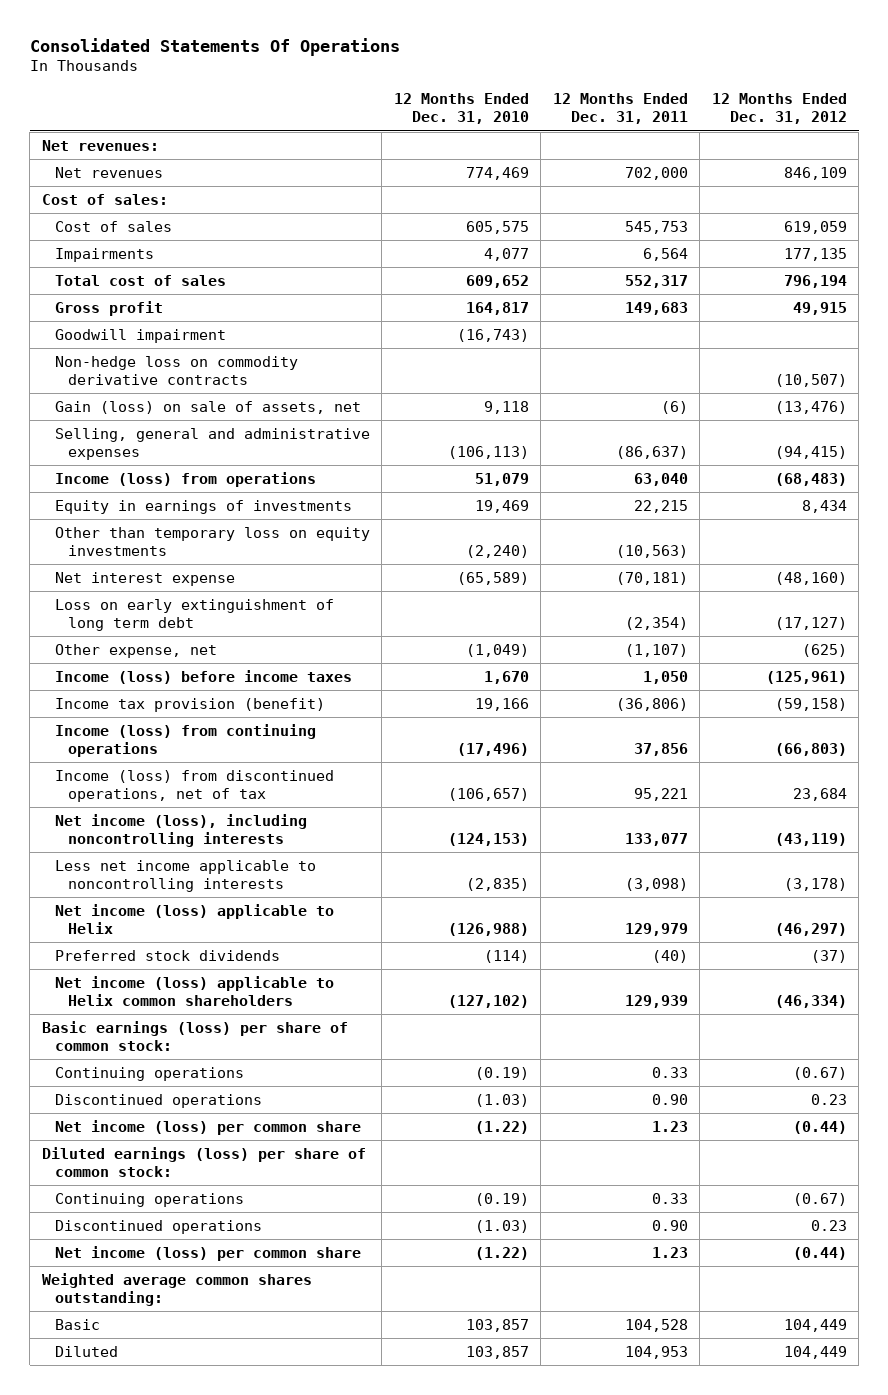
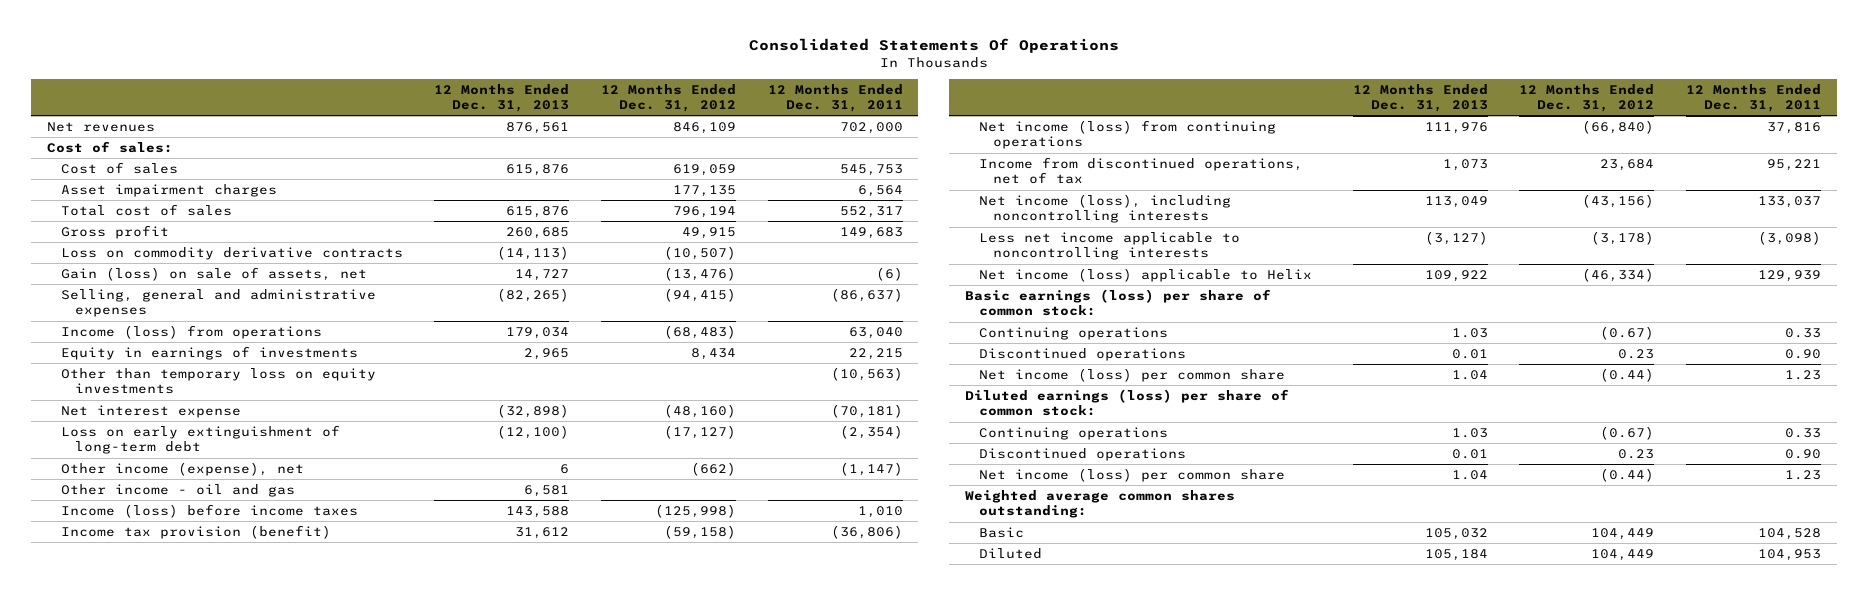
- | 12 Months Ended Dec. 31, 2010 | 12 Months Ended Dec. 31, 2011 | 12 Months Ended Dec. 31, 2012
+ | 12 Months Ended Dec. 31, 2013 | 12 Months Ended Dec. 31, 2012 | 12 Months Ended Dec. 31, 2011
- Net revenues:
- Impairments | 4,077 | 6,564 | 177,135
+ Asset impairment charges | | 177,135 | 6,564
- Goodwill impairment | (16,743) | |
- Non-hedge loss on commodity derivative contracts | | | (10,507)
+ Loss on commodity derivative contracts | (14,113) | (10,507) |
- Loss on early extinguishment of long term debt | | (2,354) | (17,127)
- Other expense, net | (1,049) | (1,107) | (625)
- Income (loss) before income taxes | 1,670 | 1,050 | (125,961)
+ Loss on early extinguishment of long-term debt | (12,100) | (17,127) | (2,354)
+ Other income (expense), net | 6 | (662) | (1,147)
+ Other income - oil and gas | 6,581 | |
+ Income (loss) before income taxes | 143,588 | (125,998) | 1,010
- Income (loss) from continuing operations | (17,496) | 37,856 | (66,803)
- Income (loss) from discontinued operations, net of tax | (106,657) | 95,221 | 23,684
- Net income (loss), including noncontrolling interests | (124,153) | 133,077 | (43,119)
+ Net income (loss) from continuing operations | 111,976 | (66,840) | 37,816
+ Income from discontinued operations, net of tax | 1,073 | 23,684 | 95,221
+ Net income (loss), including noncontrolling interests | 113,049 | (43,156) | 133,037
- Net income (loss) applicable to Helix | (126,988) | 129,979 | (46,297)
- Preferred stock dividends | (114) | (40) | (37)
- Net income (loss) applicable to Helix common shareholders | (127,102) | 129,939 | (46,334)
+ Net income (loss) applicable to Helix | 109,922 | (46,334) | 129,939

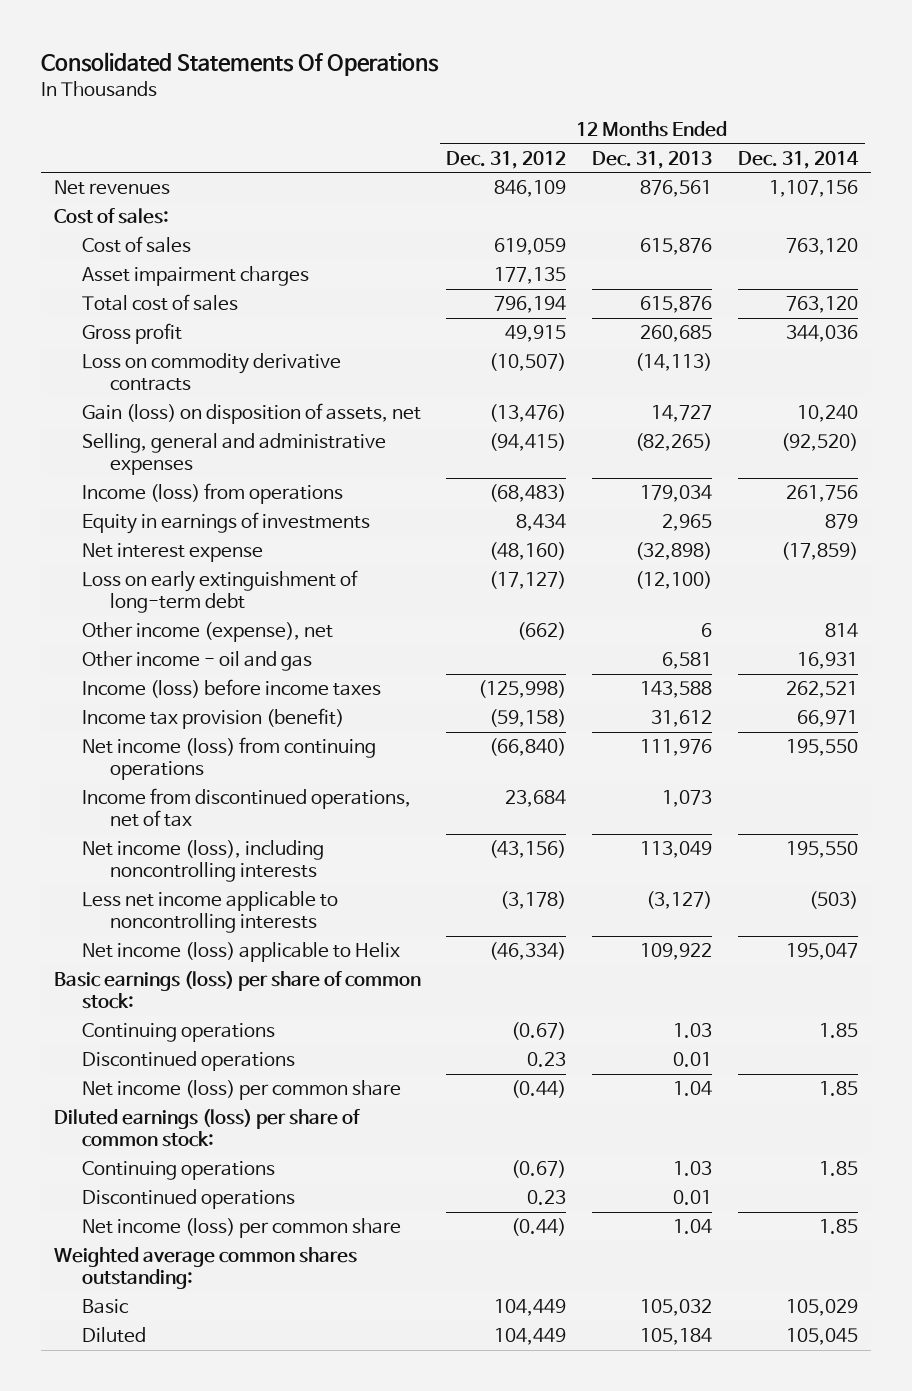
- | 12 Months Ended Dec. 31, 2013 | 12 Months Ended Dec. 31, 2012 | 12 Months Ended Dec. 31, 2011
+ | 12 Months Ended Dec. 31, 2012 | 12 Months Ended Dec. 31, 2013 | 12 Months Ended Dec. 31, 2014
- Gain (loss) on sale of assets, net | 14,727 | (13,476) | (6)
+ Gain (loss) on disposition of assets, net | (13,476) | 14,727 | 10,240
- Other than temporary loss on equity investments | | | (10,563)

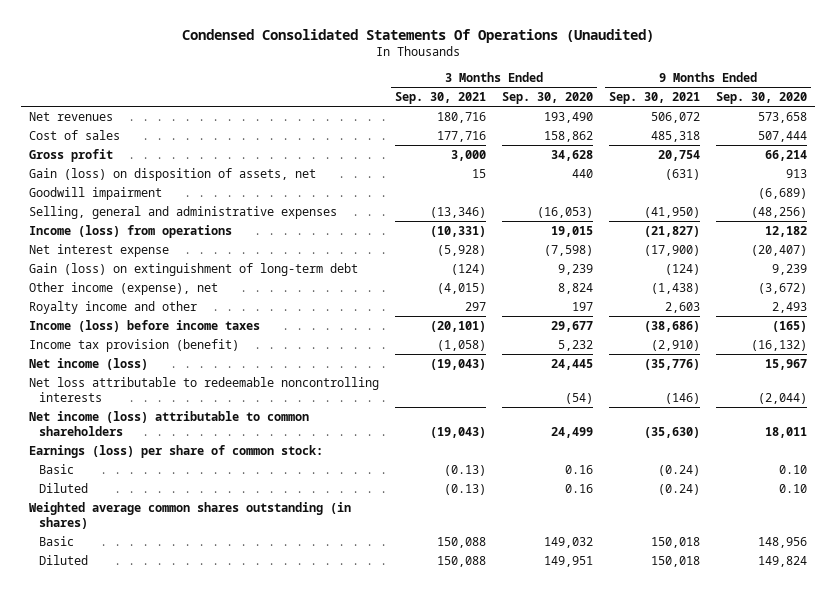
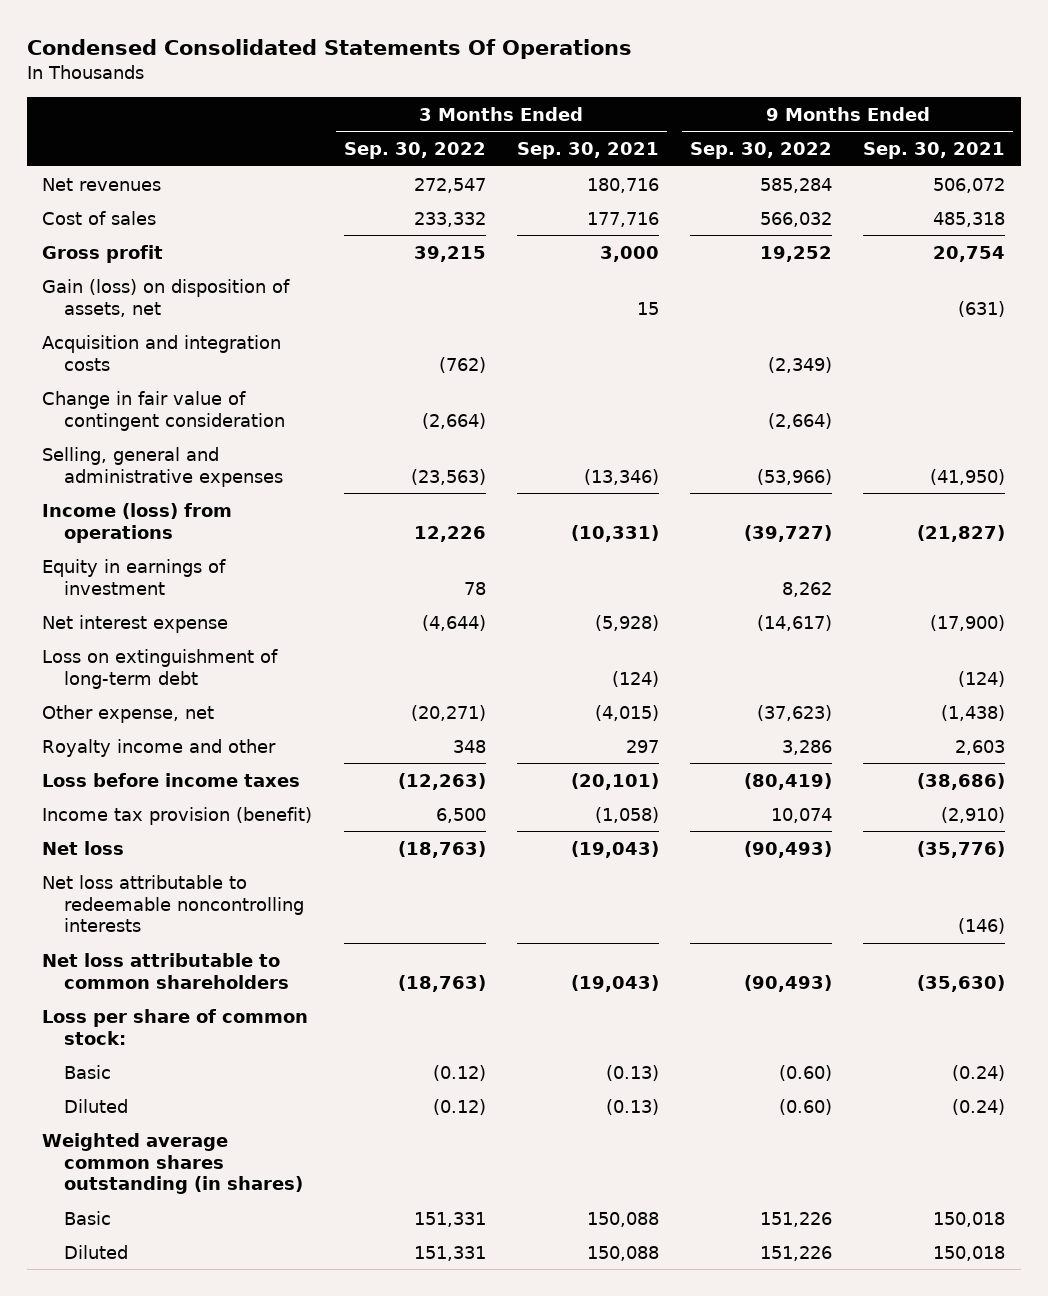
- Condensed Consolidated Statements Of Operations (Unaudited)
+ Condensed Consolidated Statements Of Operations
- | 3 Months Ended Sep. 30, 2021 | 3 Months Ended Sep. 30, 2020 | 9 Months Ended Sep. 30, 2021 | 9 Months Ended Sep. 30, 2020
+ | 3 Months Ended Sep. 30, 2022 | 3 Months Ended Sep. 30, 2021 | 9 Months Ended Sep. 30, 2022 | 9 Months Ended Sep. 30, 2021
- Goodwill impairment | | | | (6,689)
+ Acquisition and integration costs | (762) | | (2,349) |
+ Change in fair value of contingent consideration | (2,664) | | (2,664) |
+ Equity in earnings of investment | 78 | | 8,262 |
- Gain (loss) on extinguishment of long-term debt | (124) | 9,239 | (124) | 9,239
- Other income (expense), net | (4,015) | 8,824 | (1,438) | (3,672)
+ Loss on extinguishment of long-term debt | | (124) | | (124)
+ Other expense, net | (20,271) | (4,015) | (37,623) | (1,438)
- Income (loss) before income taxes | (20,101) | 29,677 | (38,686) | (165)
+ Loss before income taxes | (12,263) | (20,101) | (80,419) | (38,686)
- Net income (loss) | (19,043) | 24,445 | (35,776) | 15,967
+ Net loss | (18,763) | (19,043) | (90,493) | (35,776)
- Net income (loss) attributable to common shareholders | (19,043) | 24,499 | (35,630) | 18,011
- Earnings (loss) per share of common stock:
+ Net loss attributable to common shareholders | (18,763) | (19,043) | (90,493) | (35,630)
+ Loss per share of common stock:

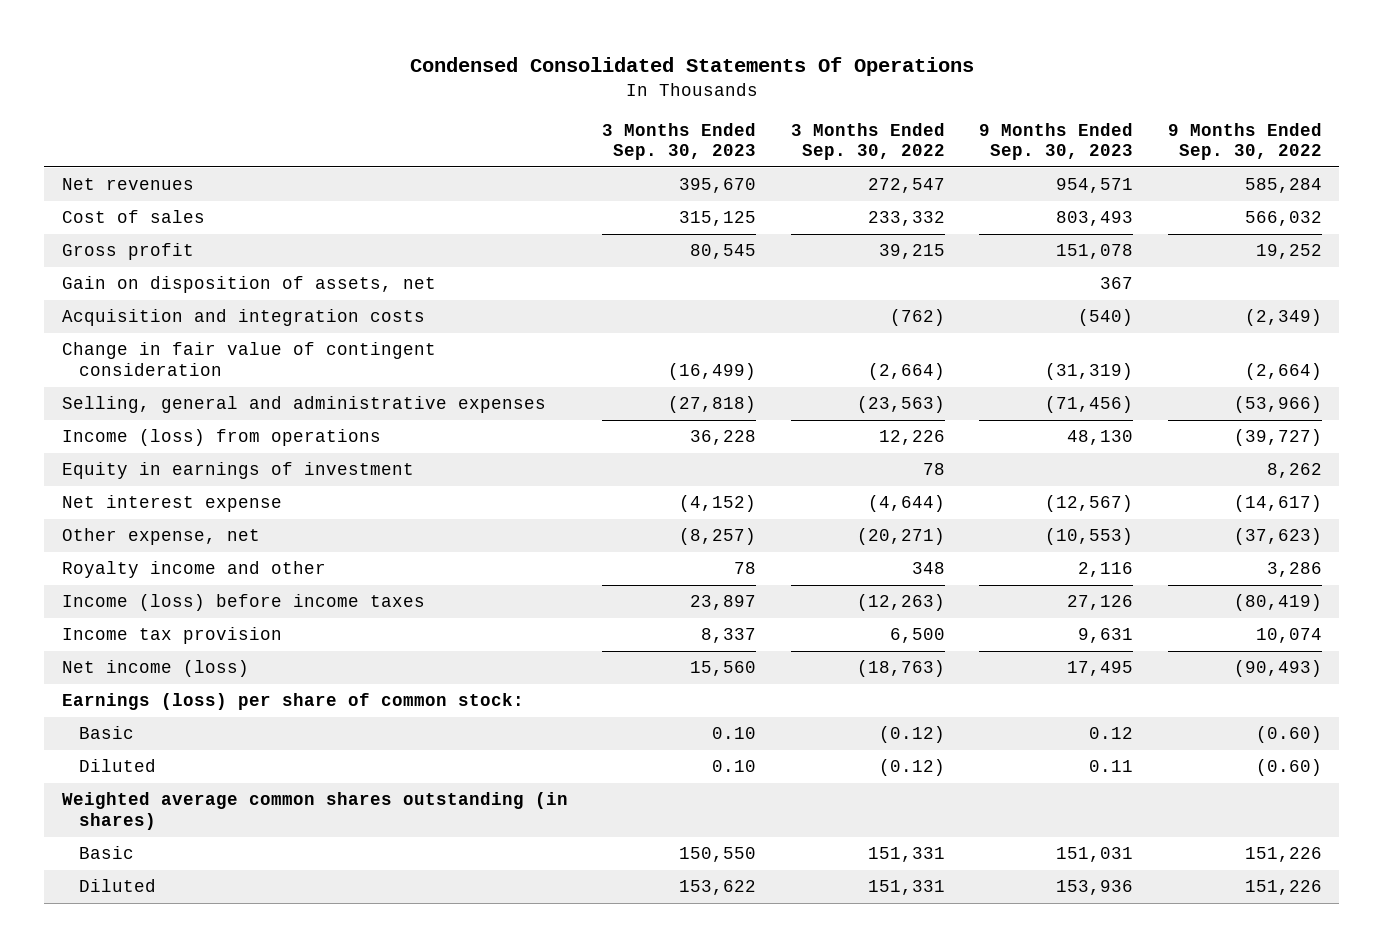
- | 3 Months Ended Sep. 30, 2022 | 3 Months Ended Sep. 30, 2021 | 9 Months Ended Sep. 30, 2022 | 9 Months Ended Sep. 30, 2021
+ | 3 Months Ended Sep. 30, 2023 | 3 Months Ended Sep. 30, 2022 | 9 Months Ended Sep. 30, 2023 | 9 Months Ended Sep. 30, 2022
- Gain (loss) on disposition of assets, net | | 15 | | (631)
+ Gain on disposition of assets, net | | | 367 |
- Loss on extinguishment of long-term debt | | (124) | | (124)
- Loss before income taxes | (12,263) | (20,101) | (80,419) | (38,686)
- Income tax provision (benefit) | 6,500 | (1,058) | 10,074 | (2,910)
- Net loss | (18,763) | (19,043) | (90,493) | (35,776)
- Net loss attributable to redeemable noncontrolling interests | | | | (146)
- Net loss attributable to common shareholders | (18,763) | (19,043) | (90,493) | (35,630)
- Loss per share of common stock:
+ Income (loss) before income taxes | 23,897 | (12,263) | 27,126 | (80,419)
+ Income tax provision | 8,337 | 6,500 | 9,631 | 10,074
+ Net income (loss) | 15,560 | (18,763) | 17,495 | (90,493)
+ Earnings (loss) per share of common stock:

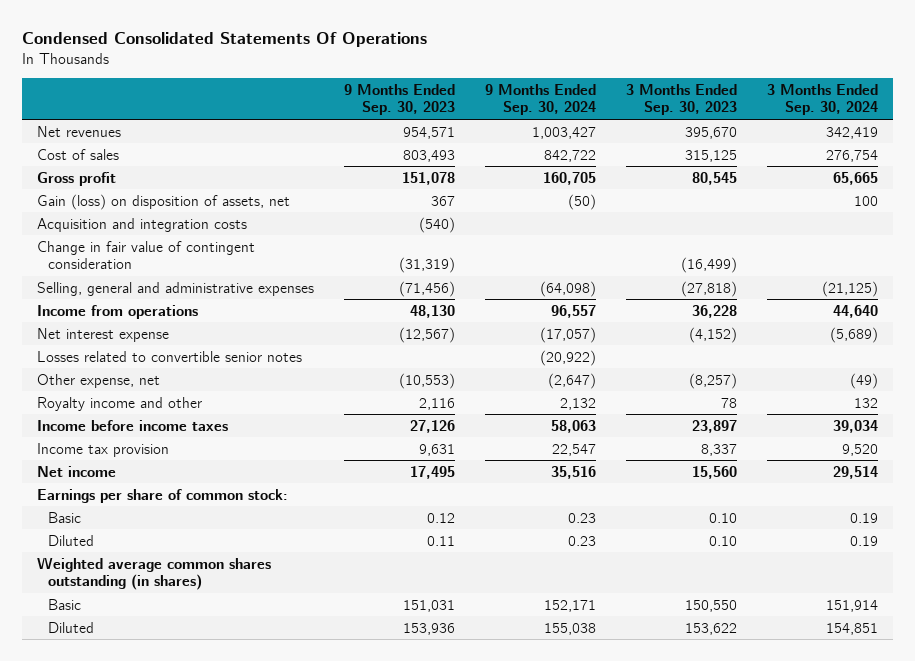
- | 3 Months Ended Sep. 30, 2023 | 3 Months Ended Sep. 30, 2022 | 9 Months Ended Sep. 30, 2023 | 9 Months Ended Sep. 30, 2022
+ | 9 Months Ended Sep. 30, 2023 | 9 Months Ended Sep. 30, 2024 | 3 Months Ended Sep. 30, 2023 | 3 Months Ended Sep. 30, 2024
- Gain on disposition of assets, net | | | 367 |
+ Gain (loss) on disposition of assets, net | 367 | (50) | | 100
- Income (loss) from operations | 36,228 | 12,226 | 48,130 | (39,727)
- Equity in earnings of investment | | 78 | | 8,262
+ Income from operations | 48,130 | 96,557 | 36,228 | 44,640
+ Losses related to convertible senior notes | | (20,922) | |
- Income (loss) before income taxes | 23,897 | (12,263) | 27,126 | (80,419)
+ Income before income taxes | 27,126 | 58,063 | 23,897 | 39,034
- Net income (loss) | 15,560 | (18,763) | 17,495 | (90,493)
- Earnings (loss) per share of common stock:
+ Net income | 17,495 | 35,516 | 15,560 | 29,514
+ Earnings per share of common stock:

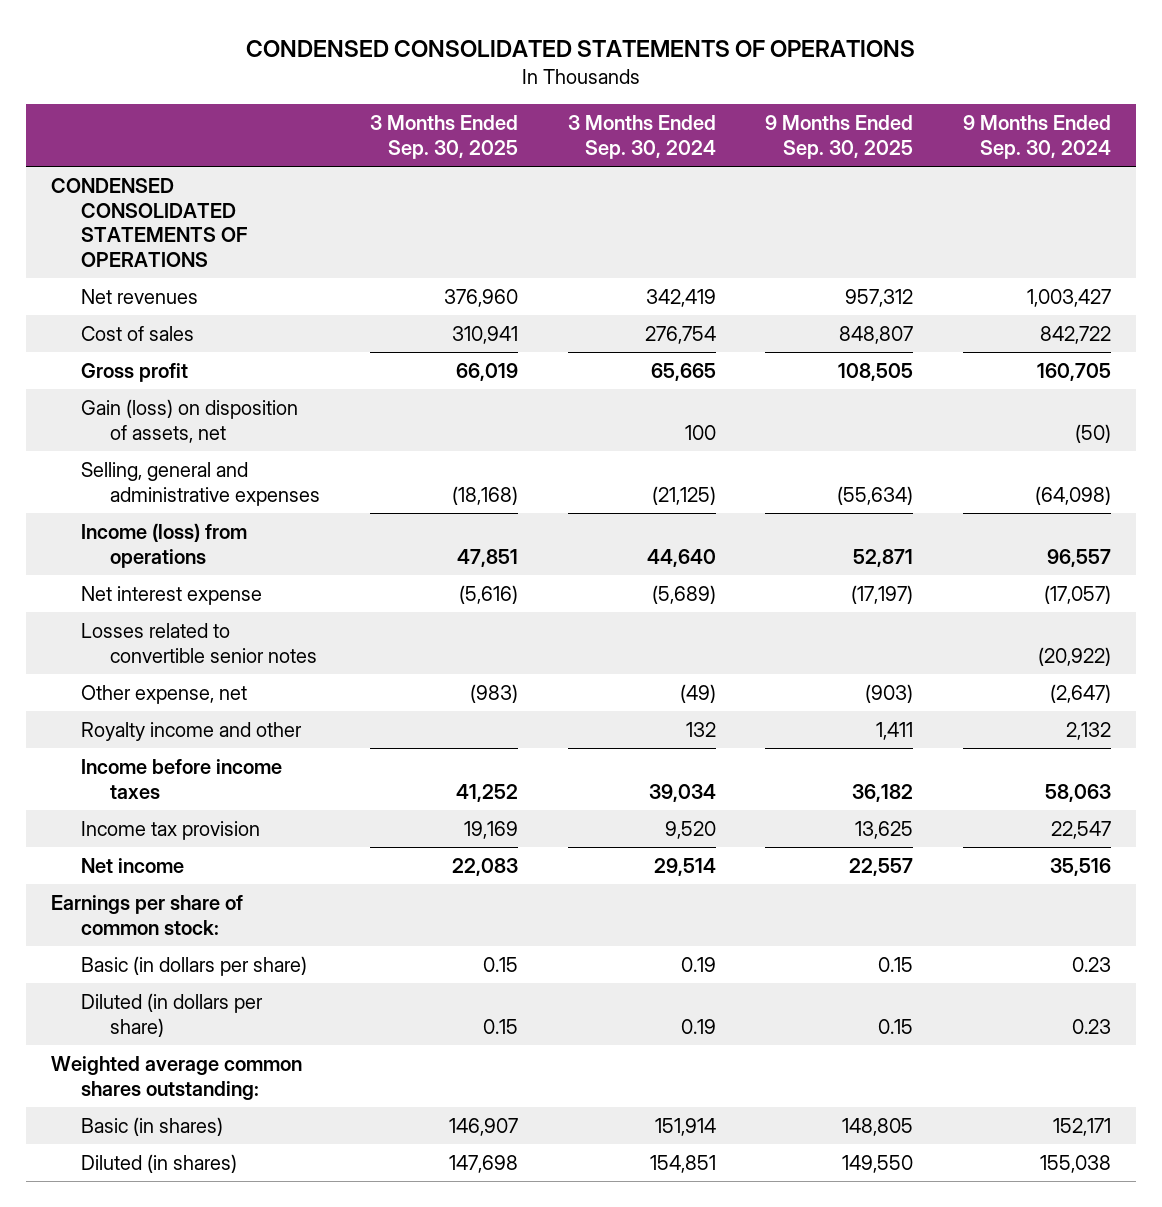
- Condensed Consolidated Statements Of Operations
+ CONDENSED CONSOLIDATED STATEMENTS OF OPERATIONS
- | 9 Months Ended Sep. 30, 2023 | 9 Months Ended Sep. 30, 2024 | 3 Months Ended Sep. 30, 2023 | 3 Months Ended Sep. 30, 2024
+ | 3 Months Ended Sep. 30, 2025 | 3 Months Ended Sep. 30, 2024 | 9 Months Ended Sep. 30, 2025 | 9 Months Ended Sep. 30, 2024
+ CONDENSED CONSOLIDATED STATEMENTS OF OPERATIONS
- Acquisition and integration costs | (540) | | |
- Change in fair value of contingent consideration | (31,319) | | (16,499) |
- Income from operations | 48,130 | 96,557 | 36,228 | 44,640
+ Income (loss) from operations | 47,851 | 44,640 | 52,871 | 96,557
- Basic | 0.12 | 0.23 | 0.10 | 0.19
- Diluted | 0.11 | 0.23 | 0.10 | 0.19
- Weighted average common shares outstanding (in shares)
- Basic | 151,031 | 152,171 | 150,550 | 151,914
- Diluted | 153,936 | 155,038 | 153,622 | 154,851
+ Basic (in dollars per share) | 0.15 | 0.19 | 0.15 | 0.23
+ Diluted (in dollars per share) | 0.15 | 0.19 | 0.15 | 0.23
+ Weighted average common shares outstanding:
+ Basic (in shares) | 146,907 | 151,914 | 148,805 | 152,171
+ Diluted (in shares) | 147,698 | 154,851 | 149,550 | 155,038

